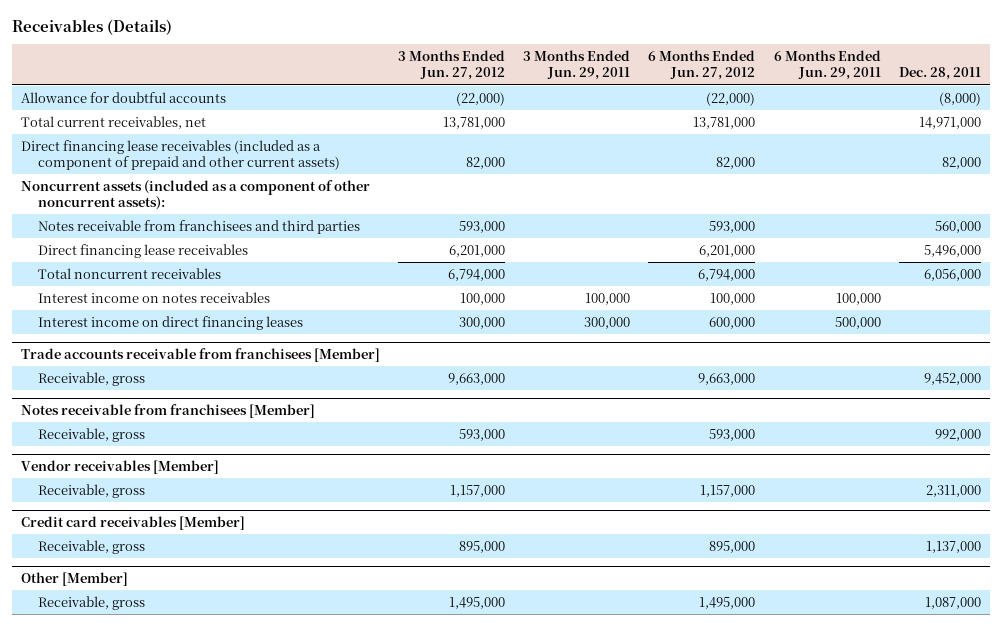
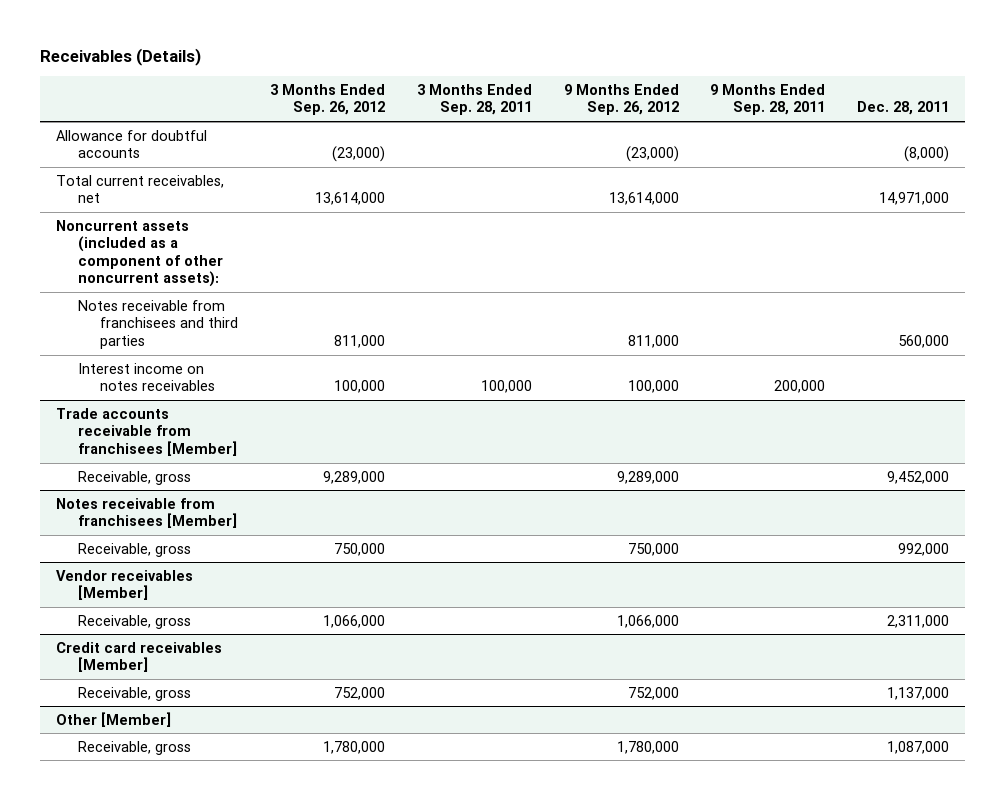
- | 3 Months Ended Jun. 27, 2012 | 3 Months Ended Jun. 29, 2011 | 6 Months Ended Jun. 27, 2012 | 6 Months Ended Jun. 29, 2011 | Dec. 28, 2011
+ | 3 Months Ended Sep. 26, 2012 | 3 Months Ended Sep. 28, 2011 | 9 Months Ended Sep. 26, 2012 | 9 Months Ended Sep. 28, 2011 | Dec. 28, 2011
- Direct financing lease receivables (included as a component of prepaid and other current assets) | 82,000 | | 82,000 | | 82,000
- Direct financing lease receivables | 6,201,000 | | 6,201,000 | | 5,496,000
- Total noncurrent receivables | 6,794,000 | | 6,794,000 | | 6,056,000
- Interest income on direct financing leases | 300,000 | 300,000 | 600,000 | 500,000 |

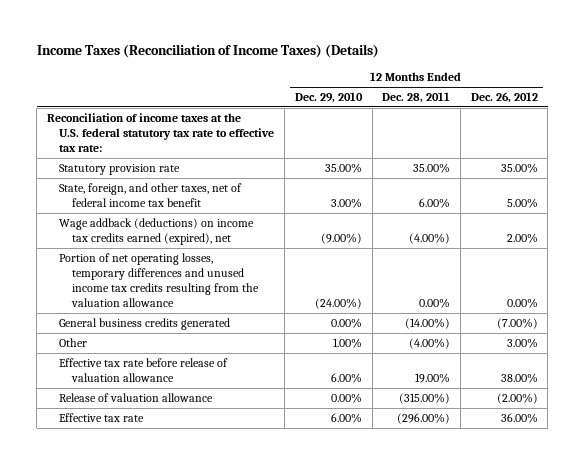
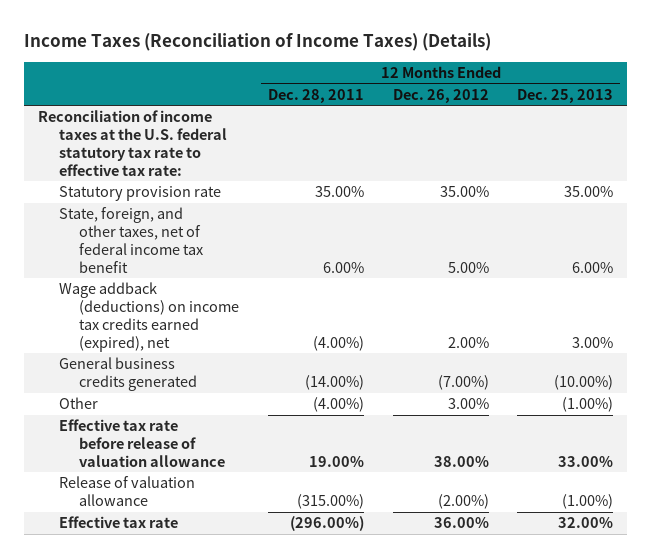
- | 12 Months Ended Dec. 29, 2010 | 12 Months Ended Dec. 28, 2011 | 12 Months Ended Dec. 26, 2012
+ | 12 Months Ended Dec. 28, 2011 | 12 Months Ended Dec. 26, 2012 | 12 Months Ended Dec. 25, 2013
- Portion of net operating losses, temporary differences and unused income tax credits resulting from the valuation allowance | (24.00%) | 0.00% | 0.00%

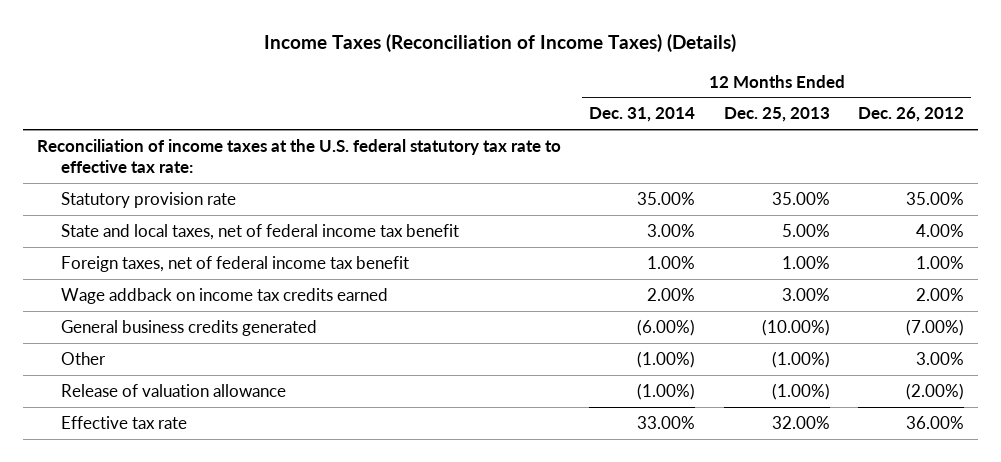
- | 12 Months Ended Dec. 28, 2011 | 12 Months Ended Dec. 26, 2012 | 12 Months Ended Dec. 25, 2013
+ | 12 Months Ended Dec. 31, 2014 | 12 Months Ended Dec. 25, 2013 | 12 Months Ended Dec. 26, 2012
- State, foreign, and other taxes, net of federal income tax benefit | 6.00% | 5.00% | 6.00%
- Wage addback (deductions) on income tax credits earned (expired), net | (4.00%) | 2.00% | 3.00%
+ State and local taxes, net of federal income tax benefit | 3.00% | 5.00% | 4.00%
+ Foreign taxes, net of federal income tax benefit | 1.00% | 1.00% | 1.00%
+ Wage addback on income tax credits earned | 2.00% | 3.00% | 2.00%
- Effective tax rate before release of valuation allowance | 19.00% | 38.00% | 33.00%

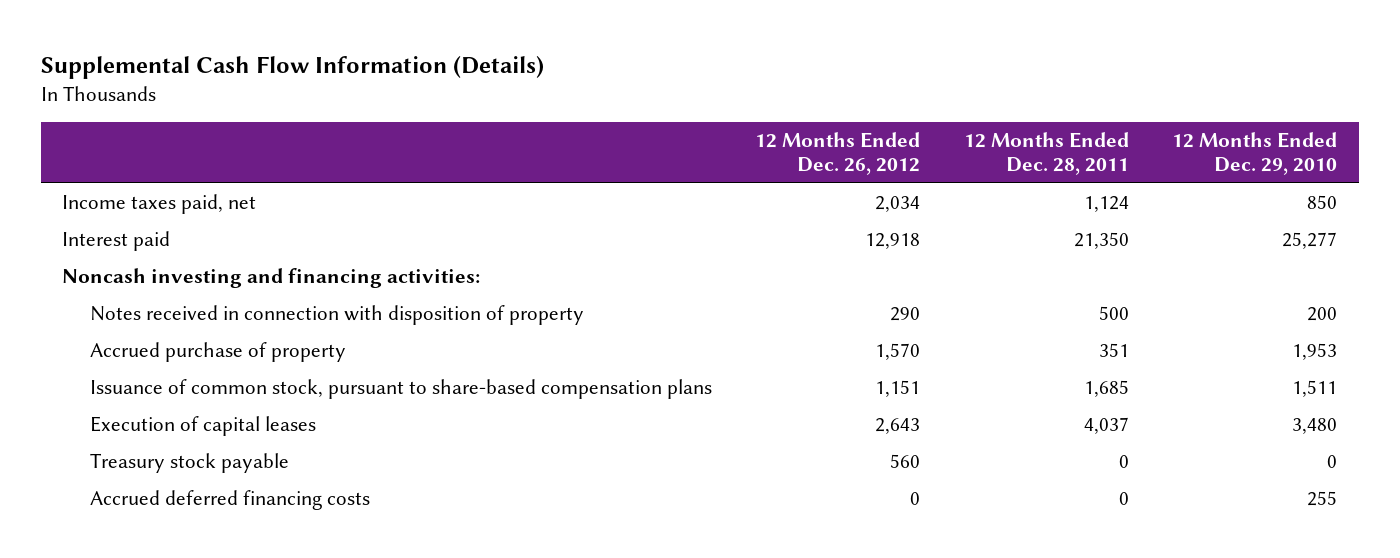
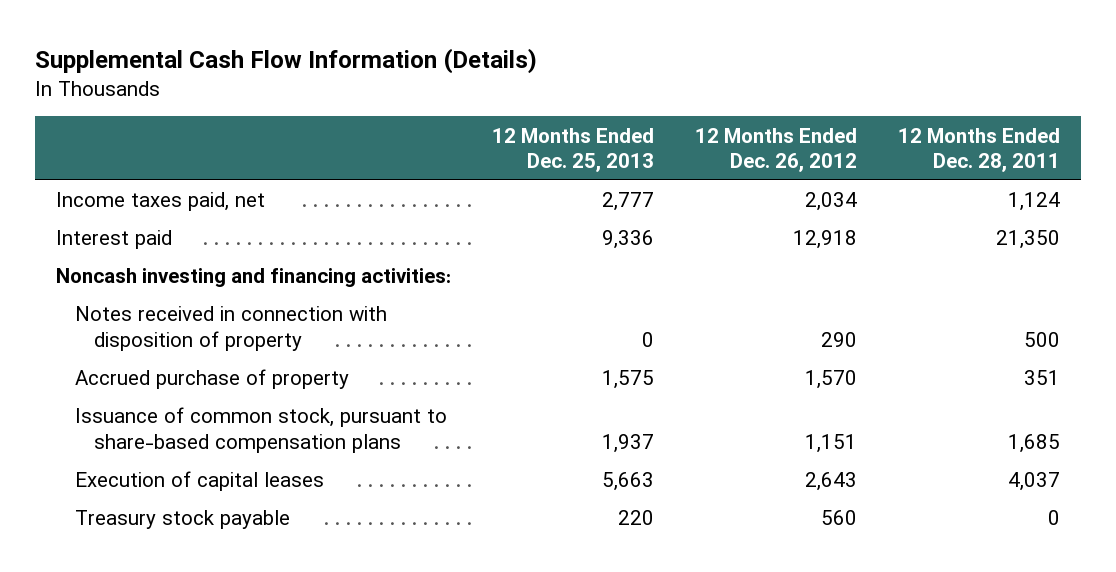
- | 12 Months Ended Dec. 26, 2012 | 12 Months Ended Dec. 28, 2011 | 12 Months Ended Dec. 29, 2010
+ | 12 Months Ended Dec. 25, 2013 | 12 Months Ended Dec. 26, 2012 | 12 Months Ended Dec. 28, 2011
- Accrued deferred financing costs | 0 | 0 | 255

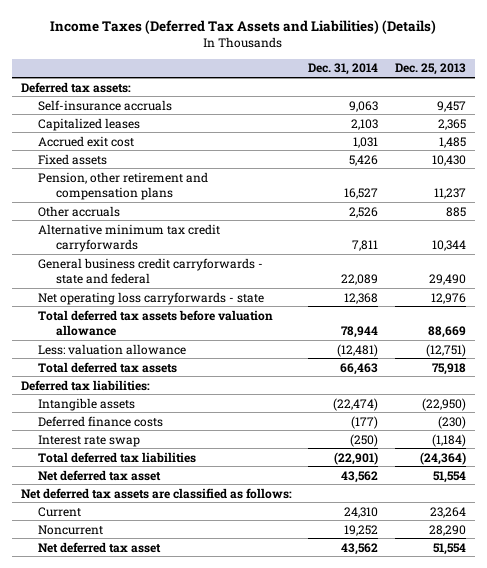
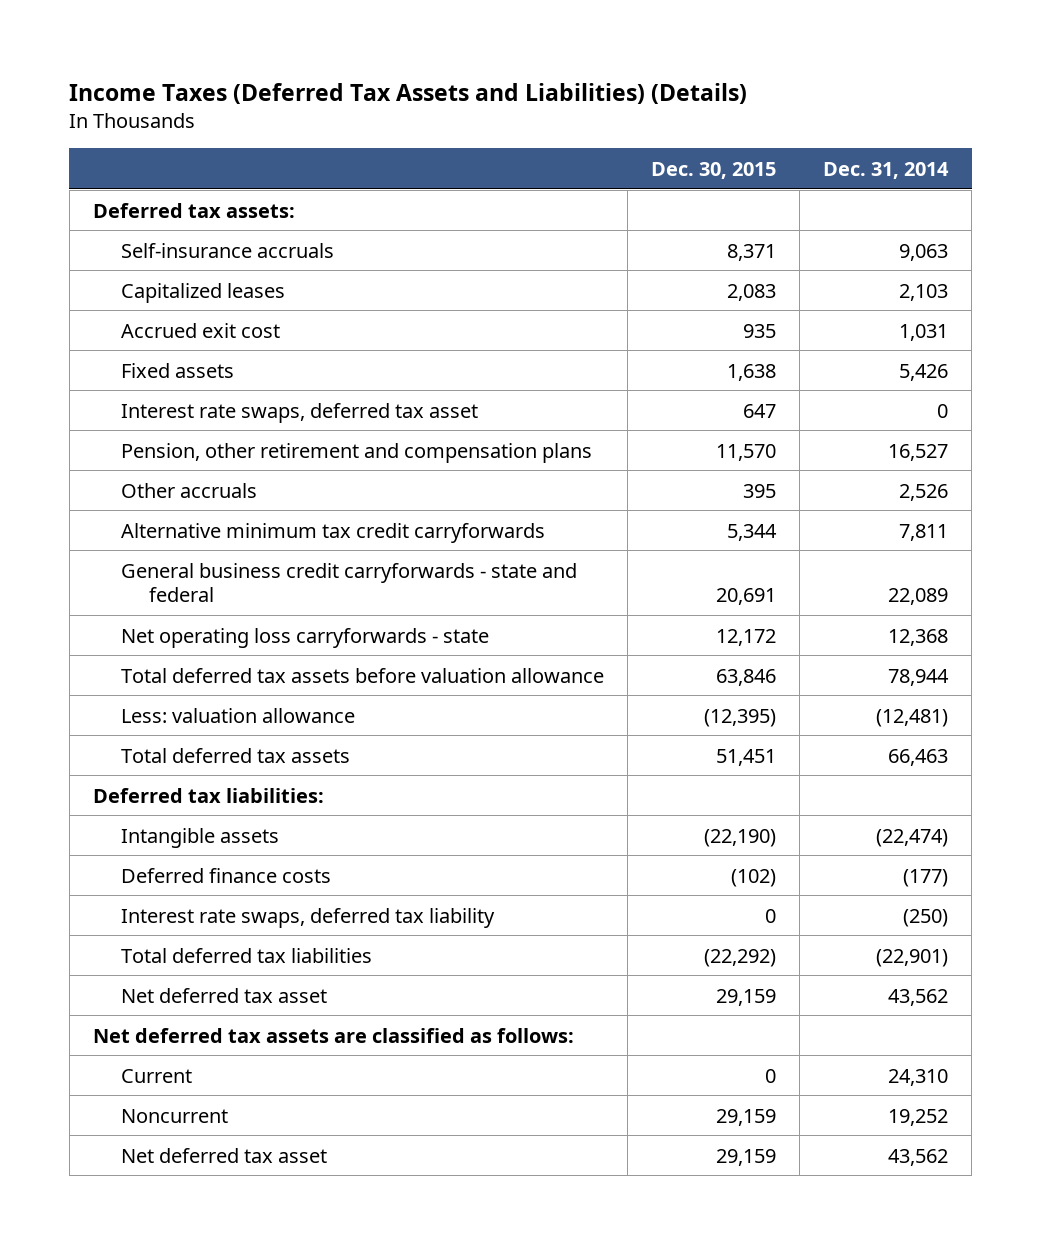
- | Dec. 31, 2014 | Dec. 25, 2013
+ | Dec. 30, 2015 | Dec. 31, 2014
+ Interest rate swaps, deferred tax asset | 647 | 0
- Interest rate swap | (250) | (1,184)
+ Interest rate swaps, deferred tax liability | 0 | (250)

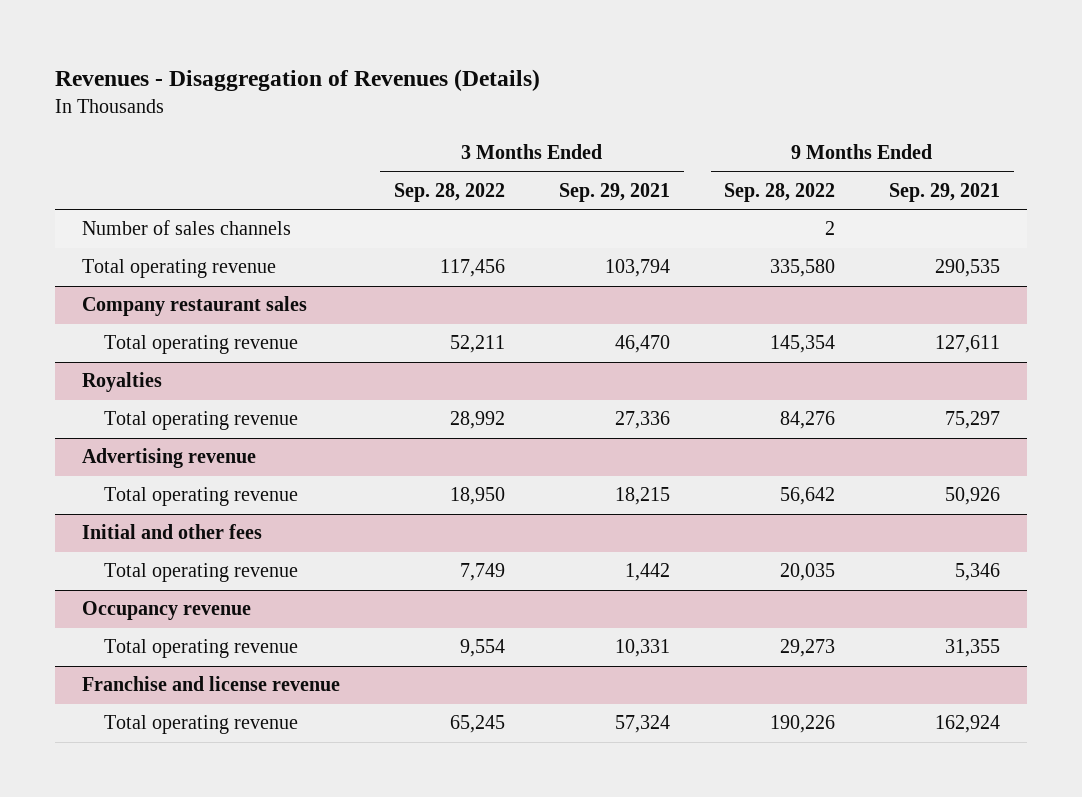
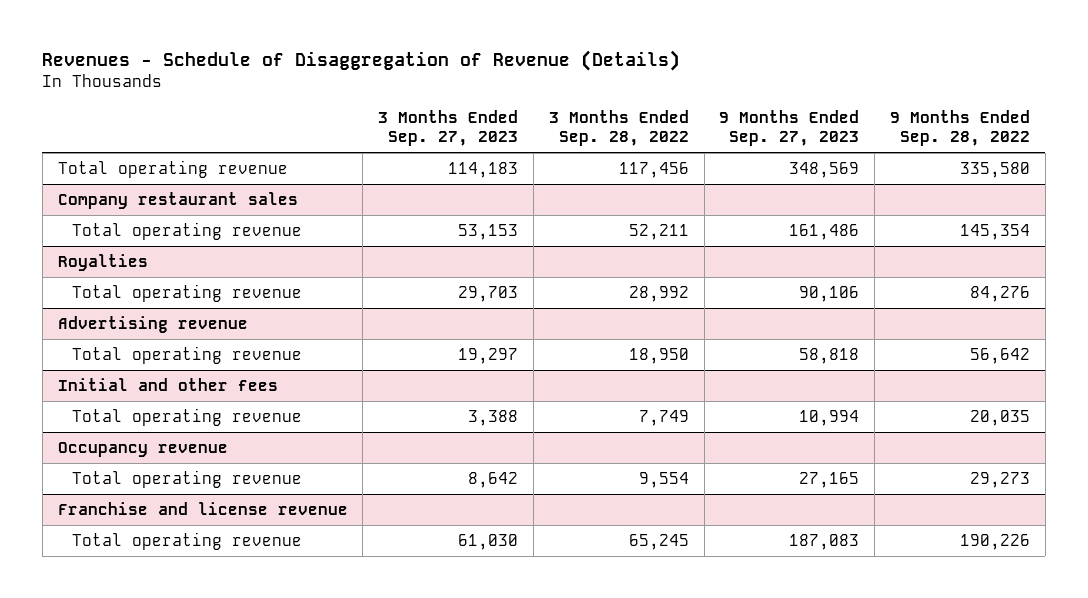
- Revenues - Disaggregation of Revenues (Details)
+ Revenues - Schedule of Disaggregation of Revenue (Details)
- | 3 Months Ended Sep. 28, 2022 | 3 Months Ended Sep. 29, 2021 | 9 Months Ended Sep. 28, 2022 | 9 Months Ended Sep. 29, 2021
+ | 3 Months Ended Sep. 27, 2023 | 3 Months Ended Sep. 28, 2022 | 9 Months Ended Sep. 27, 2023 | 9 Months Ended Sep. 28, 2022
- Number of sales channels | | | 2 |

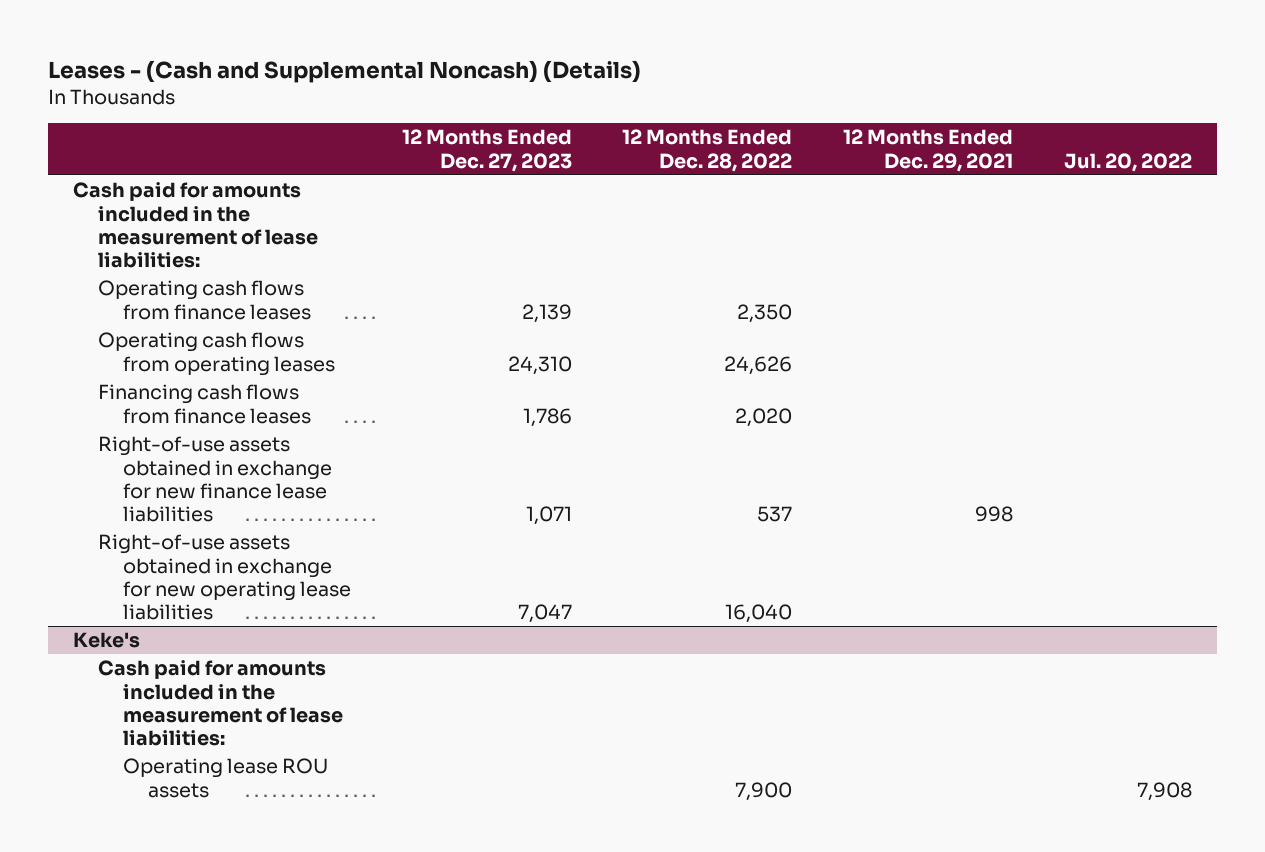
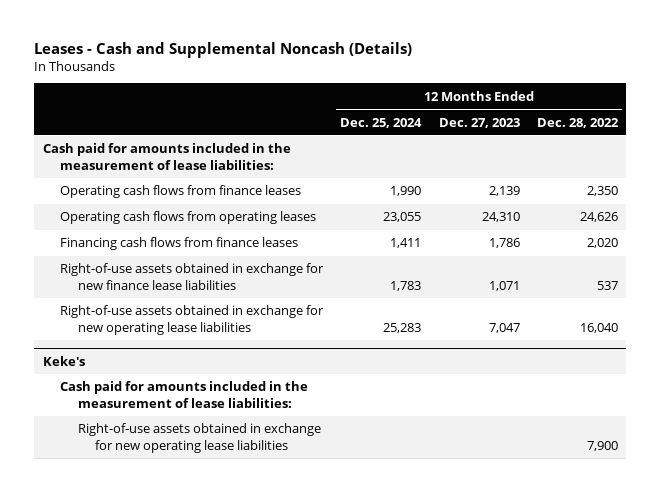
- Leases - (Cash and Supplemental Noncash) (Details)
+ Leases - Cash and Supplemental Noncash (Details)
- | 12 Months Ended Dec. 27, 2023 | 12 Months Ended Dec. 28, 2022 | 12 Months Ended Dec. 29, 2021 | Jul. 20, 2022
+ | 12 Months Ended Dec. 25, 2024 | 12 Months Ended Dec. 27, 2023 | 12 Months Ended Dec. 28, 2022
@ Keke's
- Operating lease ROU assets | | 7,900 | | 7,908
+ Right-of-use assets obtained in exchange for new operating lease liabilities | | | 7,900

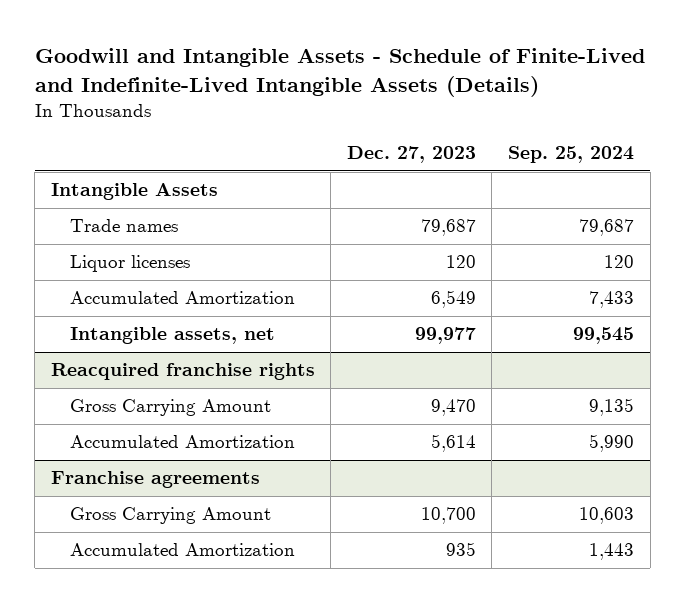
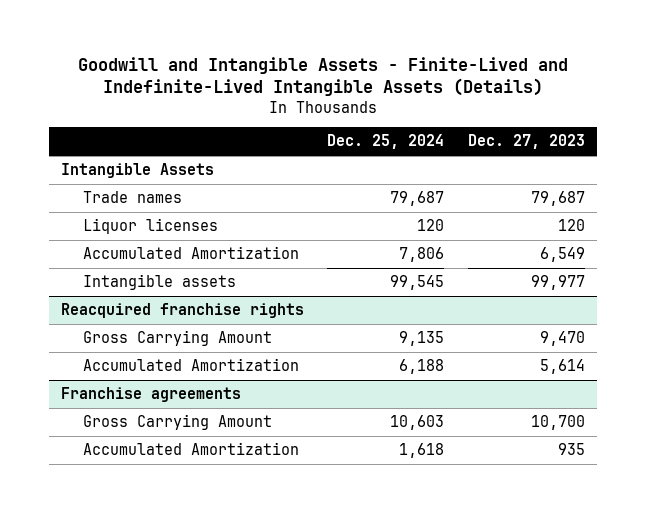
- Goodwill and Intangible Assets - Schedule of Finite-Lived and Indefinite-Lived Intangible Assets (Details)
+ Goodwill and Intangible Assets - Finite-Lived and Indefinite-Lived Intangible Assets (Details)
- | Dec. 27, 2023 | Sep. 25, 2024
+ | Dec. 25, 2024 | Dec. 27, 2023
- Intangible assets, net | 99,977 | 99,545
+ Intangible assets | 99,545 | 99,977

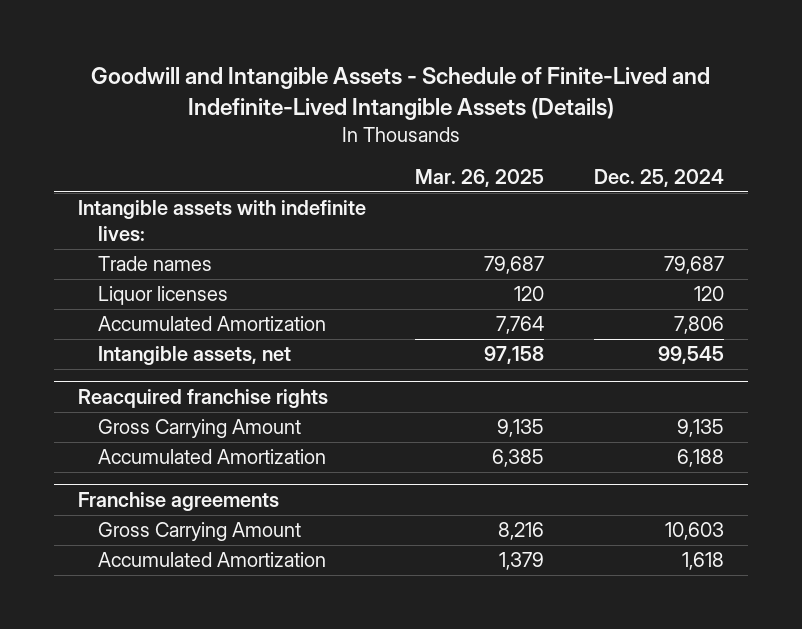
- Goodwill and Intangible Assets - Finite-Lived and Indefinite-Lived Intangible Assets (Details)
+ Goodwill and Intangible Assets - Schedule of Finite-Lived and Indefinite-Lived Intangible Assets (Details)
- | Dec. 25, 2024 | Dec. 27, 2023
+ | Mar. 26, 2025 | Dec. 25, 2024
- Intangible Assets
+ Intangible assets with indefinite lives:
- Intangible assets | 99,545 | 99,977
+ Intangible assets, net | 97,158 | 99,545

